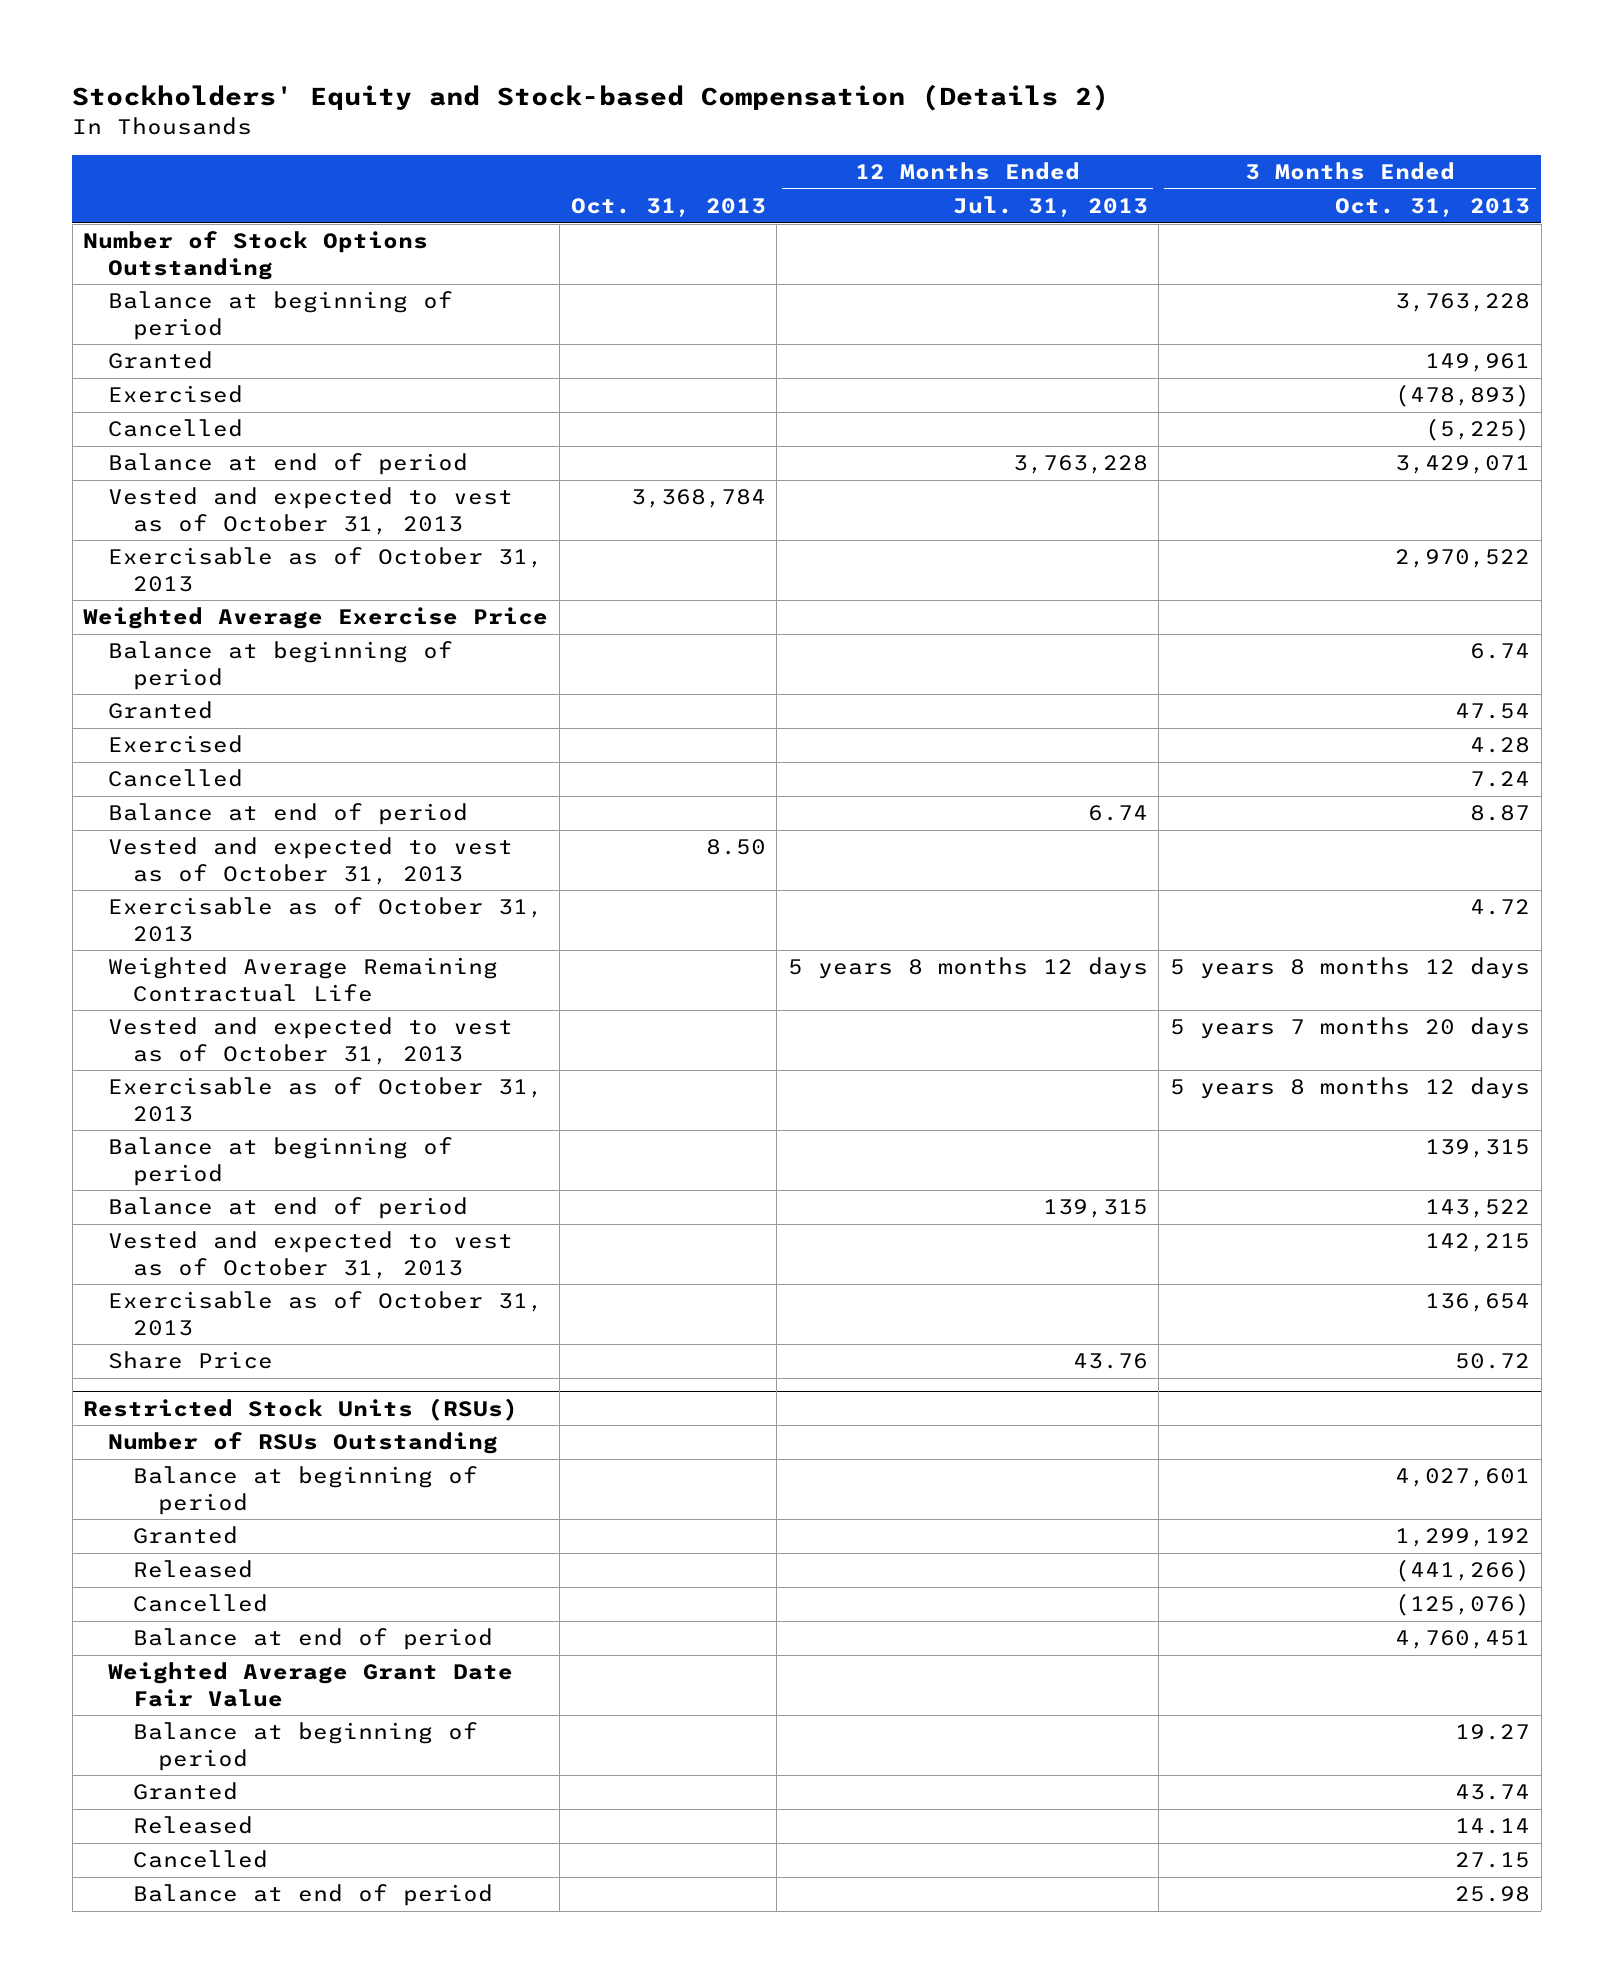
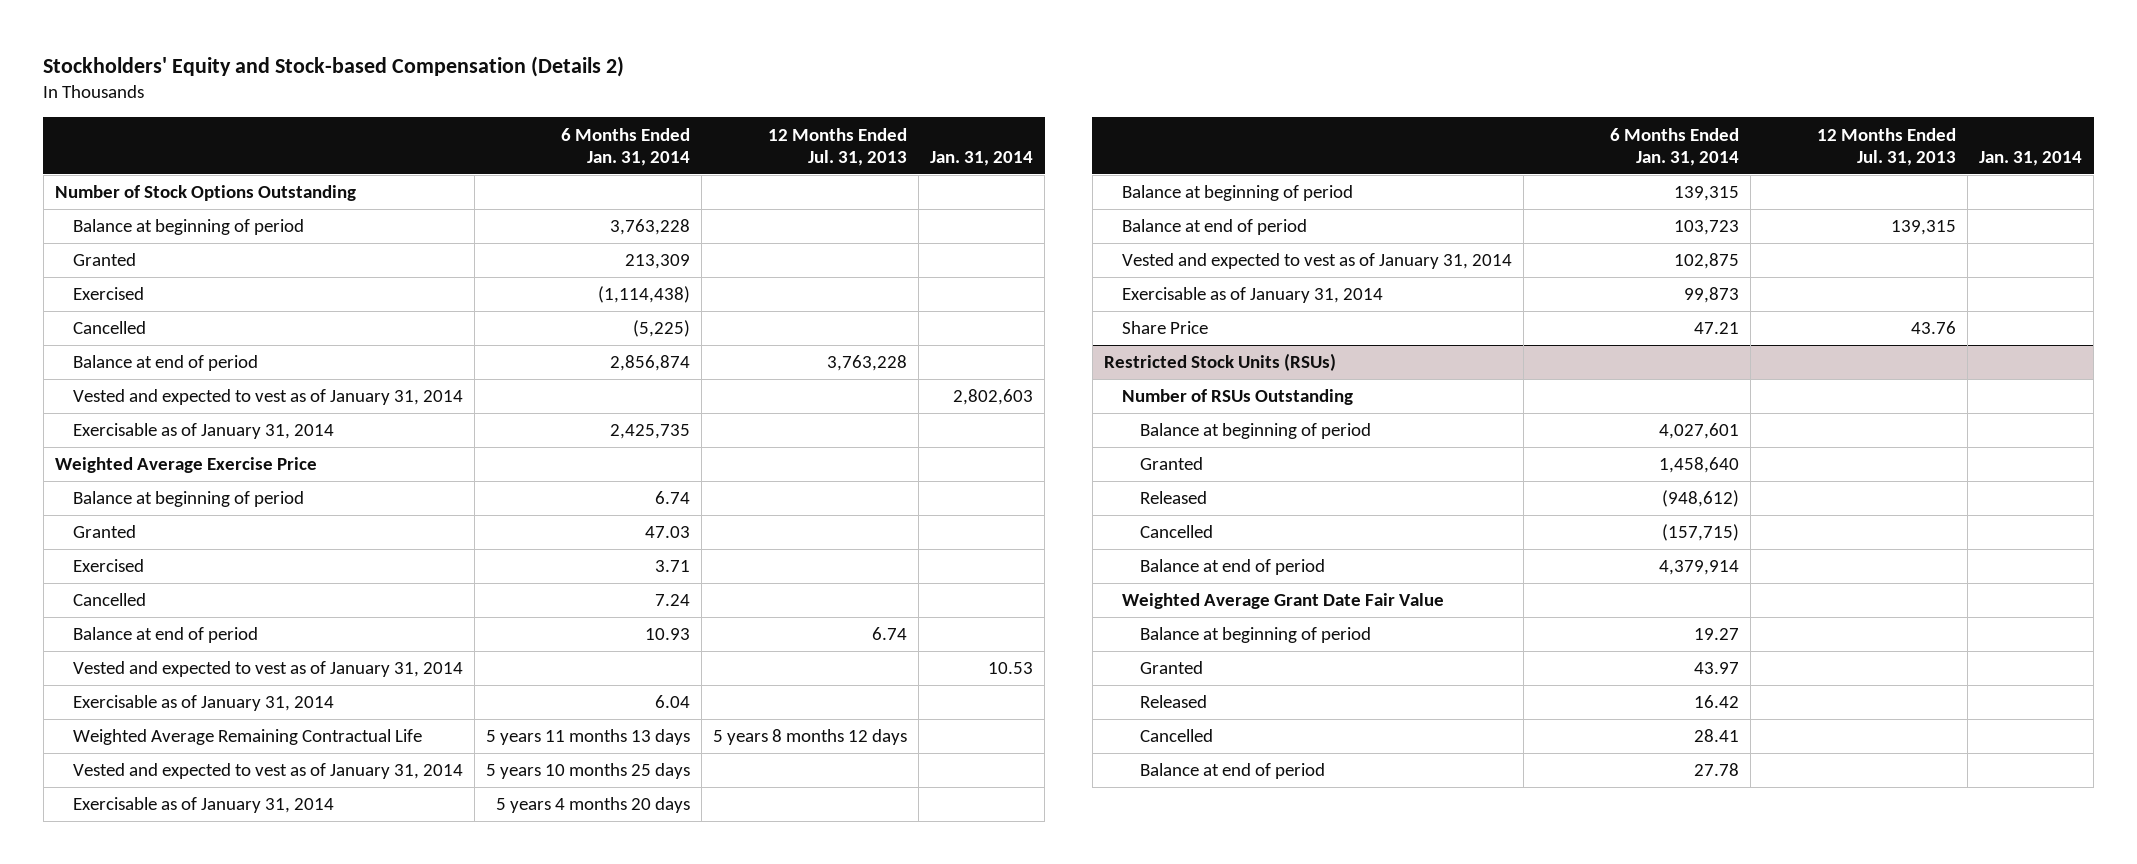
- | Oct. 31, 2013 | 12 Months Ended Jul. 31, 2013 | 3 Months Ended Oct. 31, 2013
+ | 6 Months Ended Jan. 31, 2014 | 12 Months Ended Jul. 31, 2013 | Jan. 31, 2014
- Vested and expected to vest as of October 31, 2013 | 3,368,784 | |
- Exercisable as of October 31, 2013 | | | 2,970,522
+ Vested and expected to vest as of January 31, 2014 | | | 2,802,603
+ Exercisable as of January 31, 2014 | 2,425,735 | |
- Vested and expected to vest as of October 31, 2013 | 8.50 | |
- Exercisable as of October 31, 2013 | | | 4.72
+ Vested and expected to vest as of January 31, 2014 | | | 10.53
+ Exercisable as of January 31, 2014 | 6.04 | |
- Vested and expected to vest as of October 31, 2013 | | | 5 years 7 months 20 days
- Exercisable as of October 31, 2013 | | | 5 years 8 months 12 days
+ Vested and expected to vest as of January 31, 2014 | 5 years 10 months 25 days | |
+ Exercisable as of January 31, 2014 | 5 years 4 months 20 days | |
- Vested and expected to vest as of October 31, 2013 | | | 142,215
- Exercisable as of October 31, 2013 | | | 136,654
+ Vested and expected to vest as of January 31, 2014 | 102,875 | |
+ Exercisable as of January 31, 2014 | 99,873 | |

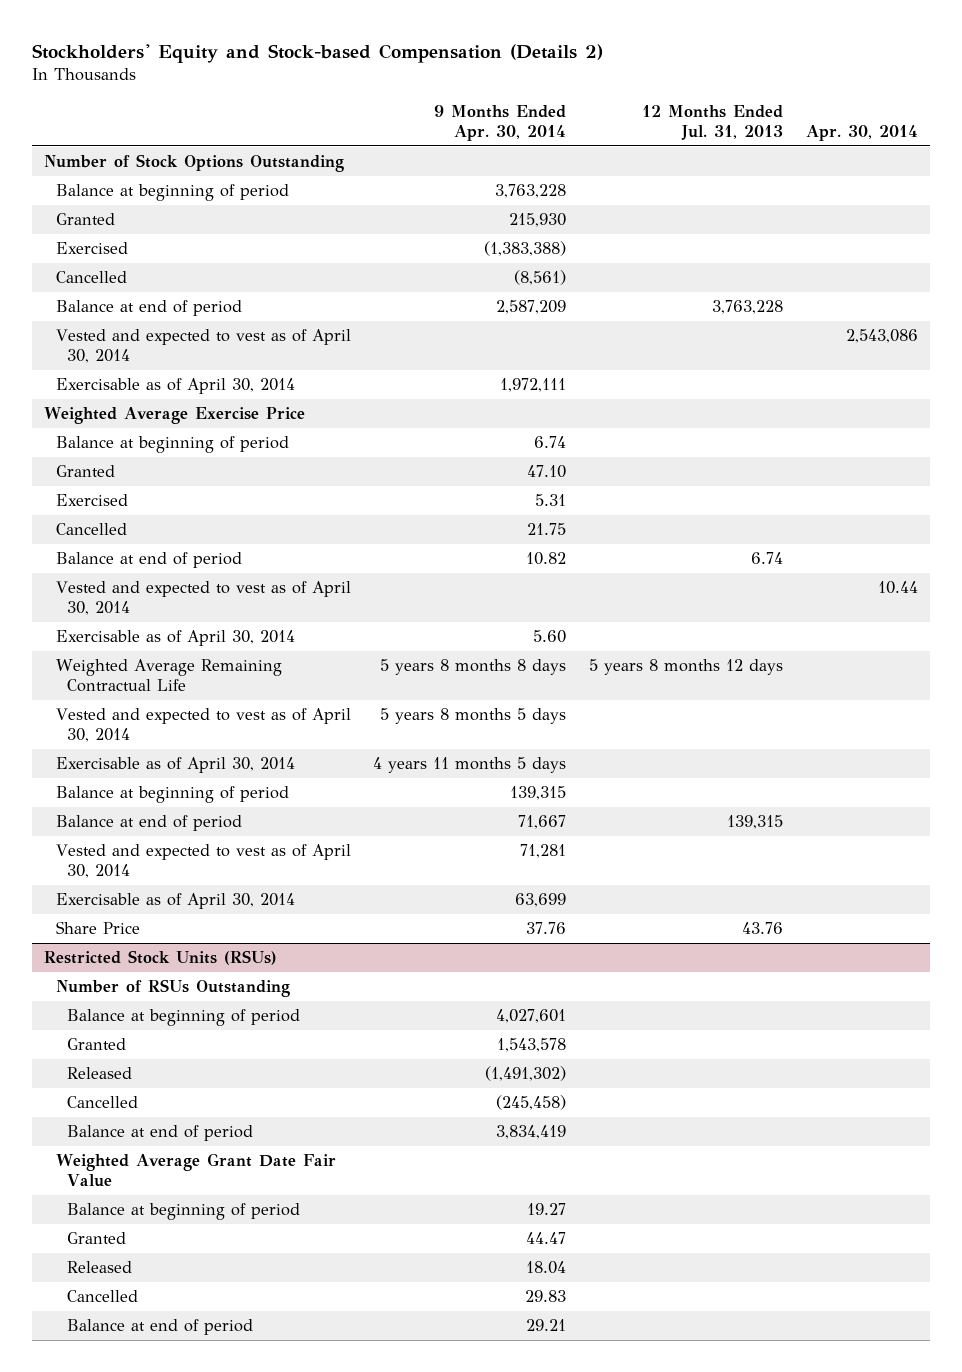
- | 6 Months Ended Jan. 31, 2014 | 12 Months Ended Jul. 31, 2013 | Jan. 31, 2014
+ | 9 Months Ended Apr. 30, 2014 | 12 Months Ended Jul. 31, 2013 | Apr. 30, 2014
- Vested and expected to vest as of January 31, 2014 | | | 2,802,603
- Exercisable as of January 31, 2014 | 2,425,735 | |
+ Vested and expected to vest as of April 30, 2014 | | | 2,543,086
+ Exercisable as of April 30, 2014 | 1,972,111 | |
- Vested and expected to vest as of January 31, 2014 | | | 10.53
- Exercisable as of January 31, 2014 | 6.04 | |
+ Vested and expected to vest as of April 30, 2014 | | | 10.44
+ Exercisable as of April 30, 2014 | 5.60 | |
- Vested and expected to vest as of January 31, 2014 | 5 years 10 months 25 days | |
- Exercisable as of January 31, 2014 | 5 years 4 months 20 days | |
+ Vested and expected to vest as of April 30, 2014 | 5 years 8 months 5 days | |
+ Exercisable as of April 30, 2014 | 4 years 11 months 5 days | |
- Vested and expected to vest as of January 31, 2014 | 102,875 | |
- Exercisable as of January 31, 2014 | 99,873 | |
+ Vested and expected to vest as of April 30, 2014 | 71,281 | |
+ Exercisable as of April 30, 2014 | 63,699 | |

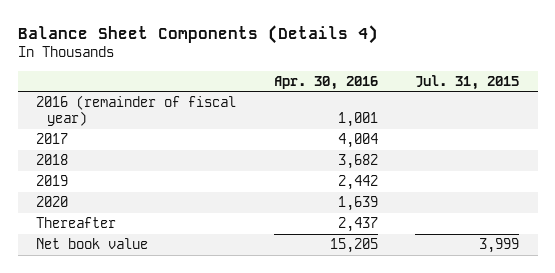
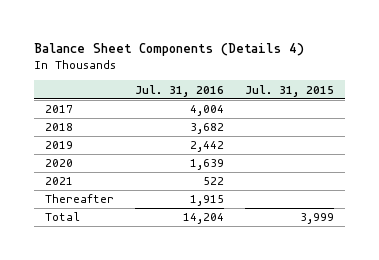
- | Apr. 30, 2016 | Jul. 31, 2015
+ | Jul. 31, 2016 | Jul. 31, 2015
- 2016 (remainder of fiscal year) | 1,001 |
+ 2021 | 522 |
- Net book value | 15,205 | 3,999
+ Total | 14,204 | 3,999

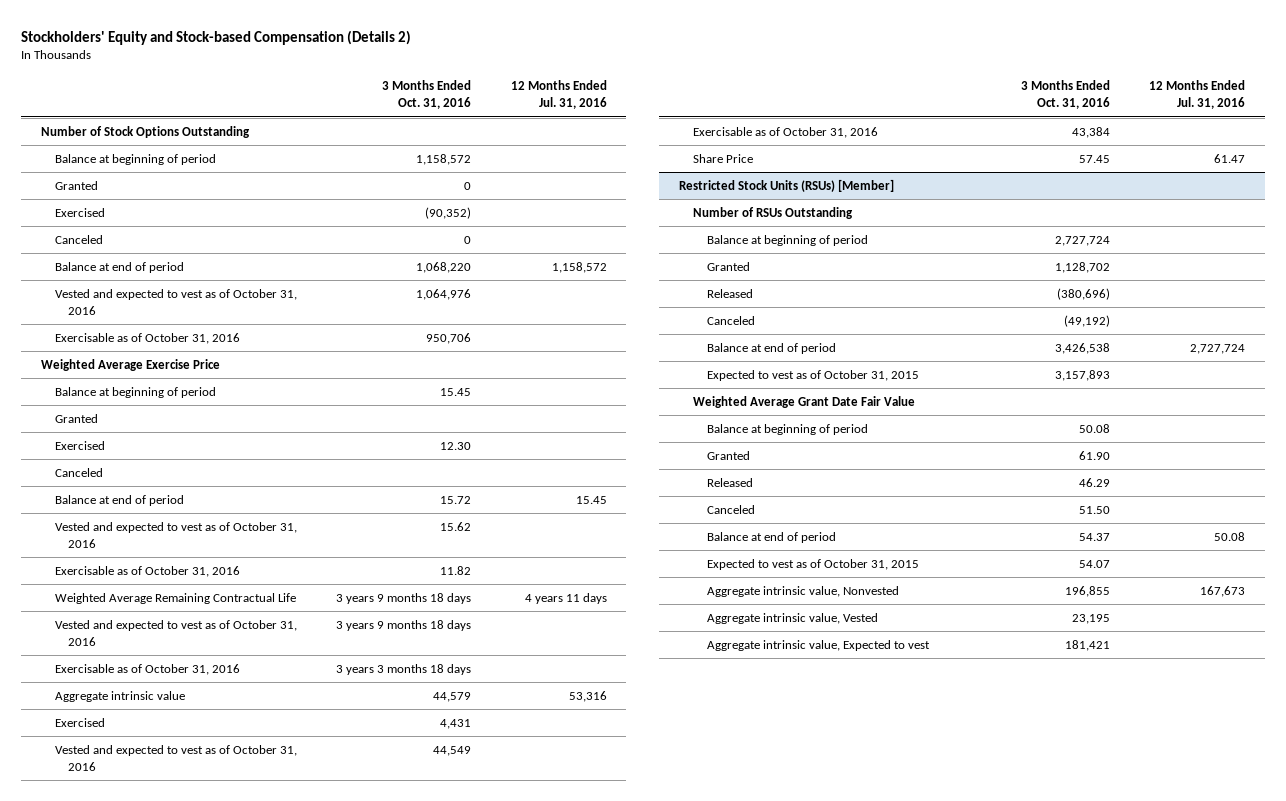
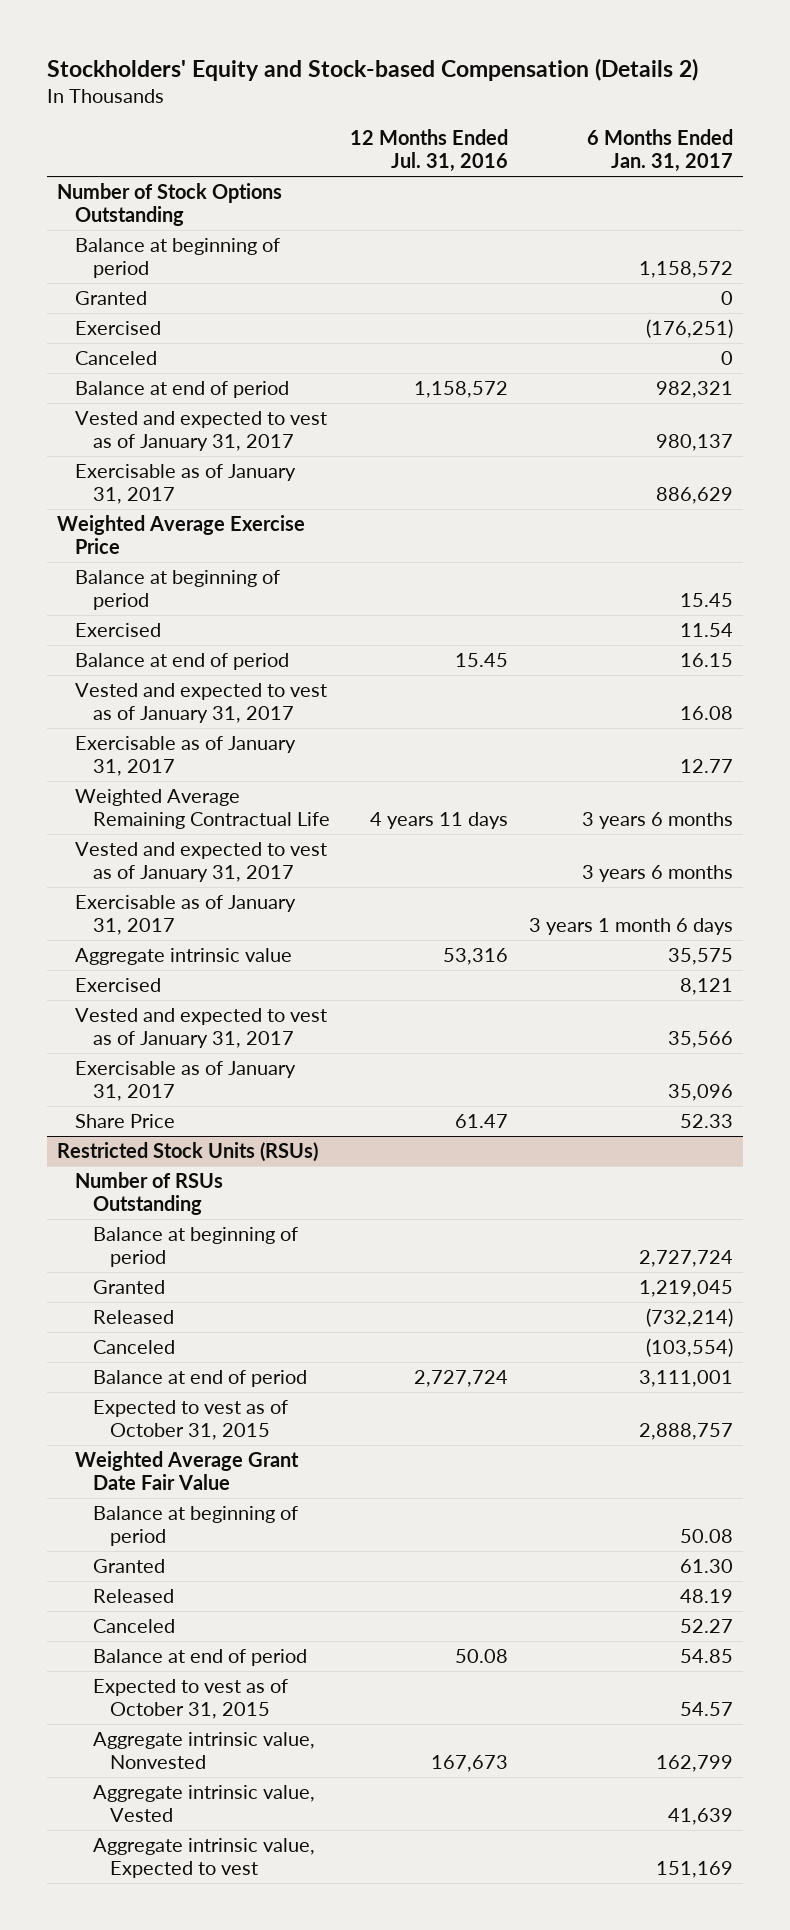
- | 3 Months Ended Oct. 31, 2016 | 12 Months Ended Jul. 31, 2016
+ | 12 Months Ended Jul. 31, 2016 | 6 Months Ended Jan. 31, 2017
- Vested and expected to vest as of October 31, 2016 | 1,064,976 |
- Exercisable as of October 31, 2016 | 950,706 |
+ Vested and expected to vest as of January 31, 2017 | | 980,137
+ Exercisable as of January 31, 2017 | | 886,629
- Granted
- Canceled
- Vested and expected to vest as of October 31, 2016 | 15.62 |
- Exercisable as of October 31, 2016 | 11.82 |
+ Vested and expected to vest as of January 31, 2017 | | 16.08
+ Exercisable as of January 31, 2017 | | 12.77
- Vested and expected to vest as of October 31, 2016 | 3 years 9 months 18 days |
- Exercisable as of October 31, 2016 | 3 years 3 months 18 days |
+ Vested and expected to vest as of January 31, 2017 | | 3 years 6 months
+ Exercisable as of January 31, 2017 | | 3 years 1 month 6 days
- Vested and expected to vest as of October 31, 2016 | 44,549 |
- Exercisable as of October 31, 2016 | 43,384 |
+ Vested and expected to vest as of January 31, 2017 | | 35,566
+ Exercisable as of January 31, 2017 | | 35,096
- Restricted Stock Units (RSUs) [Member]
+ Restricted Stock Units (RSUs)

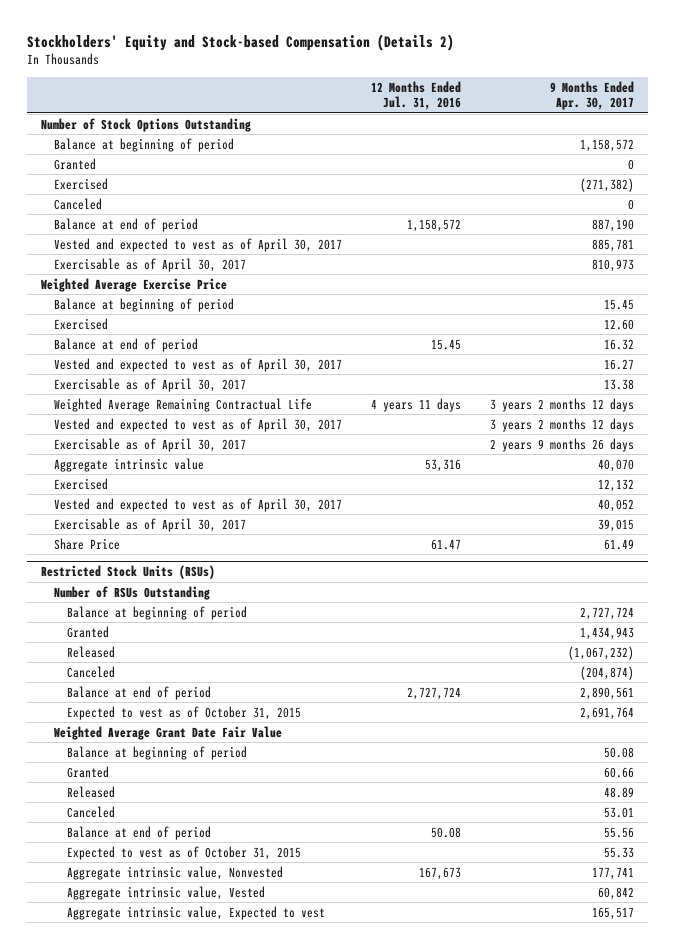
- | 12 Months Ended Jul. 31, 2016 | 6 Months Ended Jan. 31, 2017
+ | 12 Months Ended Jul. 31, 2016 | 9 Months Ended Apr. 30, 2017
- Vested and expected to vest as of January 31, 2017 | | 980,137
- Exercisable as of January 31, 2017 | | 886,629
+ Vested and expected to vest as of April 30, 2017 | | 885,781
+ Exercisable as of April 30, 2017 | | 810,973
- Vested and expected to vest as of January 31, 2017 | | 16.08
- Exercisable as of January 31, 2017 | | 12.77
+ Vested and expected to vest as of April 30, 2017 | | 16.27
+ Exercisable as of April 30, 2017 | | 13.38
- Vested and expected to vest as of January 31, 2017 | | 3 years 6 months
- Exercisable as of January 31, 2017 | | 3 years 1 month 6 days
+ Vested and expected to vest as of April 30, 2017 | | 3 years 2 months 12 days
+ Exercisable as of April 30, 2017 | | 2 years 9 months 26 days
- Vested and expected to vest as of January 31, 2017 | | 35,566
- Exercisable as of January 31, 2017 | | 35,096
+ Vested and expected to vest as of April 30, 2017 | | 40,052
+ Exercisable as of April 30, 2017 | | 39,015

